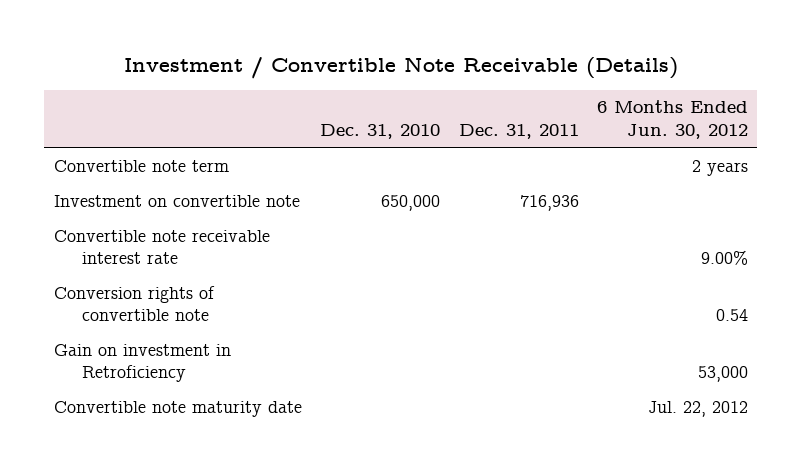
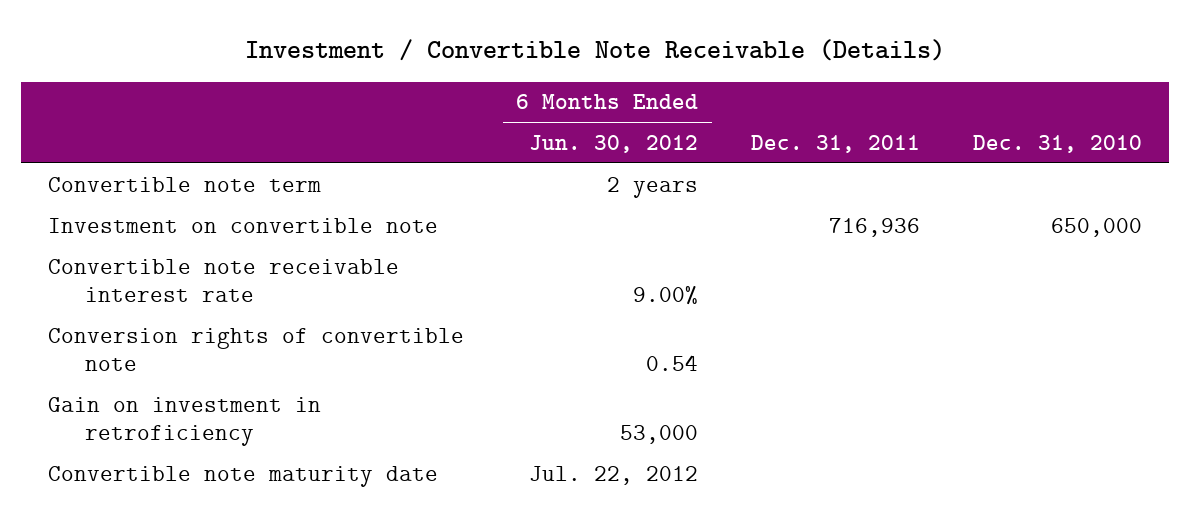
- | Dec. 31, 2010 | Dec. 31, 2011 | 6 Months Ended Jun. 30, 2012
+ | 6 Months Ended Jun. 30, 2012 | Dec. 31, 2011 | Dec. 31, 2010
- Gain on investment in Retroficiency | | | 53,000
+ Gain on investment in retroficiency | 53,000 | |

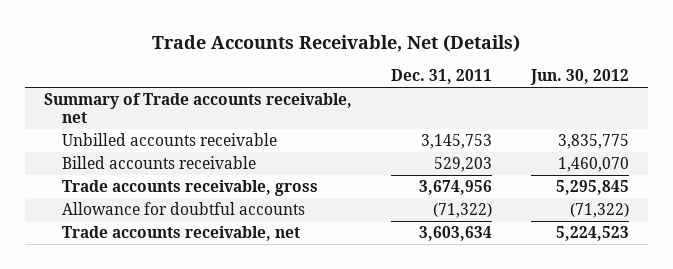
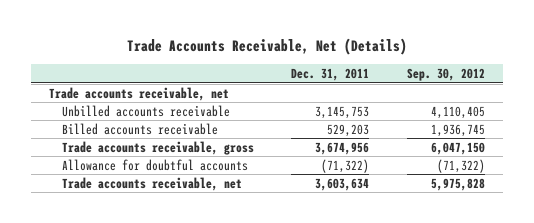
- | Dec. 31, 2011 | Jun. 30, 2012
+ | Dec. 31, 2011 | Sep. 30, 2012
- Summary of Trade accounts receivable, net
+ Trade accounts receivable, net

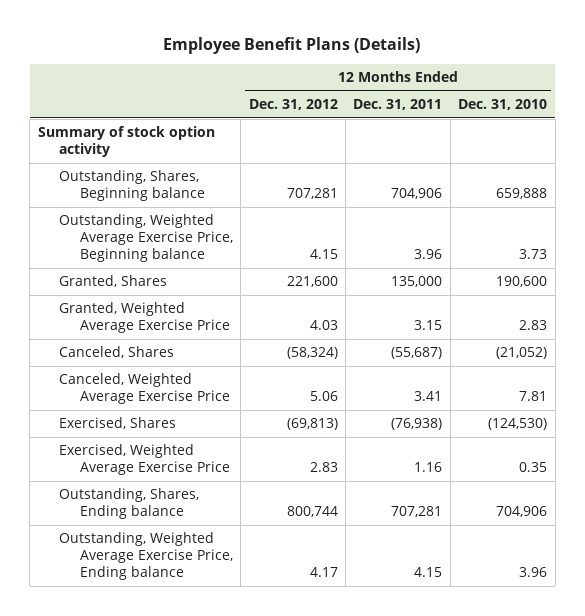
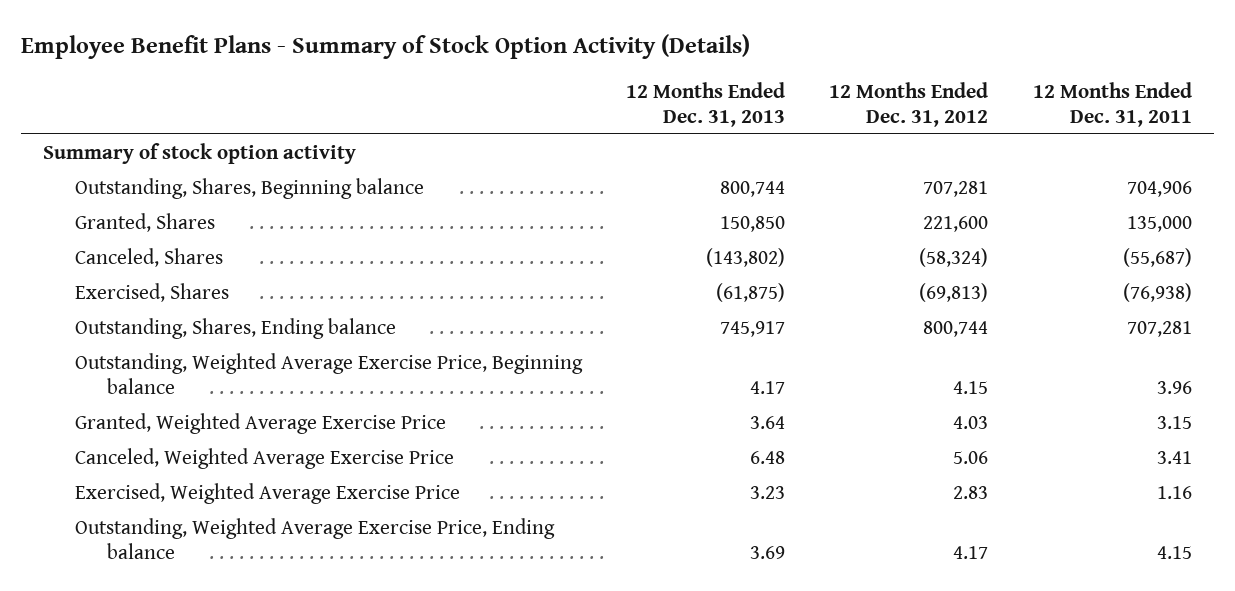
- Employee Benefit Plans (Details)
+ Employee Benefit Plans - Summary of Stock Option Activity (Details)
- | 12 Months Ended Dec. 31, 2012 | 12 Months Ended Dec. 31, 2011 | 12 Months Ended Dec. 31, 2010
+ | 12 Months Ended Dec. 31, 2013 | 12 Months Ended Dec. 31, 2012 | 12 Months Ended Dec. 31, 2011
moved down: Outstanding, Weighted Average Exercise Price, Beginning balance | 4.17 | 4.15 | 3.96
moved down: Granted, Weighted Average Exercise Price | 3.64 | 4.03 | 3.15
moved down: Canceled, Weighted Average Exercise Price | 6.48 | 5.06 | 3.41
moved down: Exercised, Weighted Average Exercise Price | 3.23 | 2.83 | 1.16

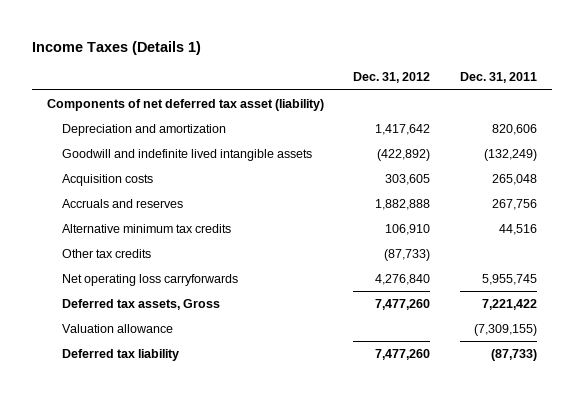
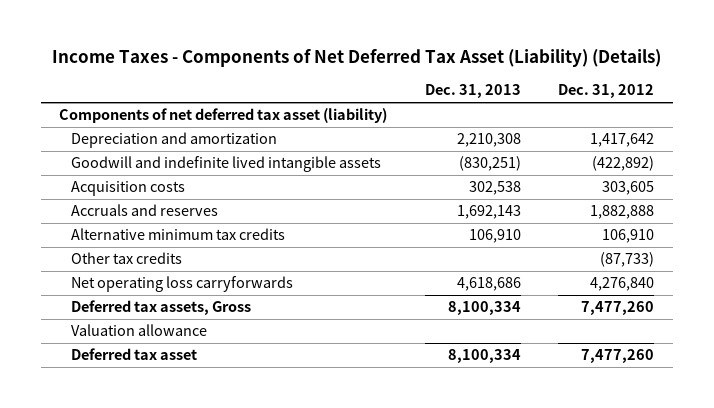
- Income Taxes (Details 1)
+ Income Taxes - Components of Net Deferred Tax Asset (Liability) (Details)
- | Dec. 31, 2012 | Dec. 31, 2011
+ | Dec. 31, 2013 | Dec. 31, 2012
- Deferred tax liability | 7,477,260 | (87,733)
+ Deferred tax asset | 8,100,334 | 7,477,260

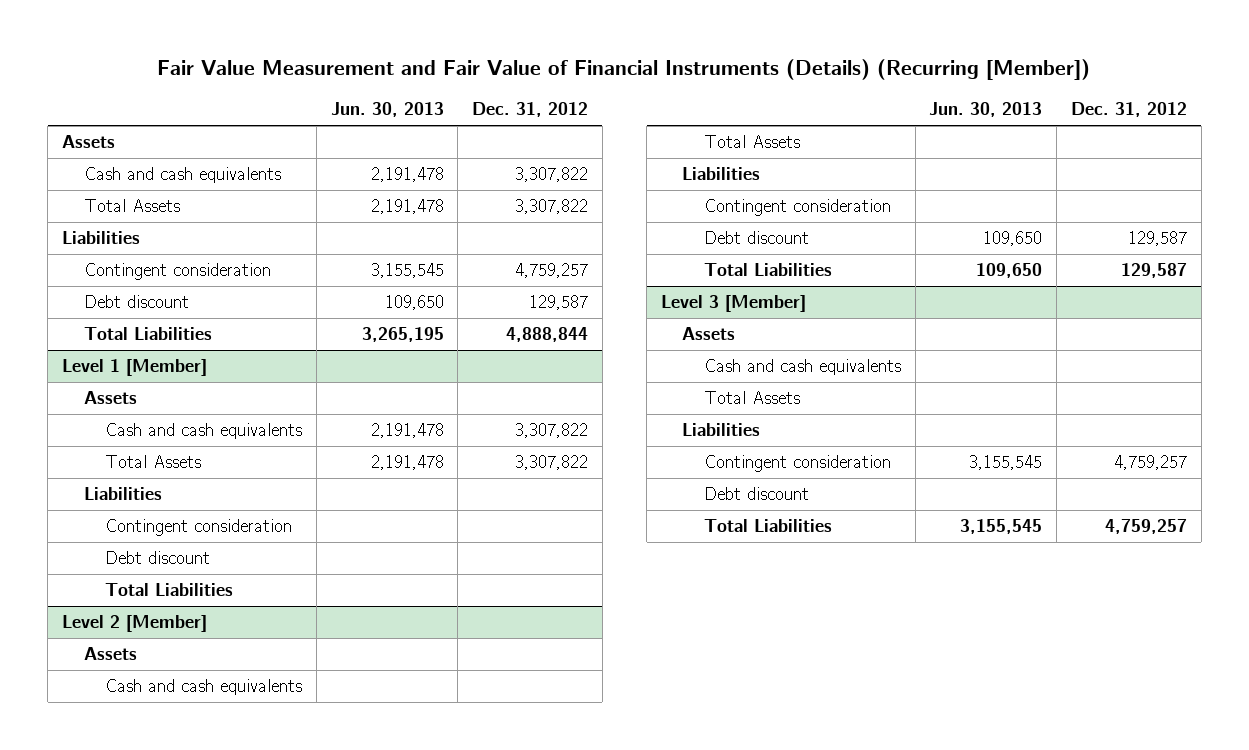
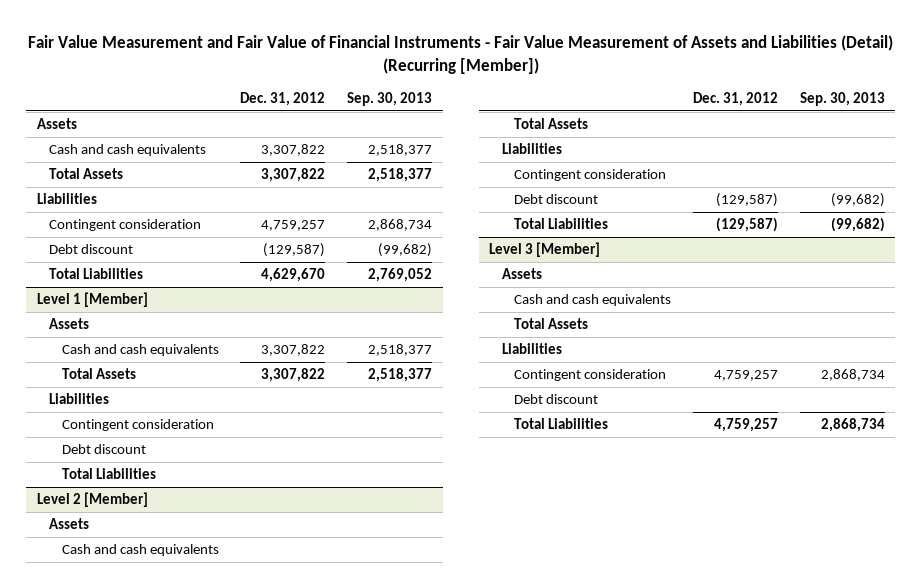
- Fair Value Measurement and Fair Value of Financial Instruments (Details) (Recurring [Member])
+ Fair Value Measurement and Fair Value of Financial Instruments - Fair Value Measurement of Assets and Liabilities (Detail) (Recurring [Member])
- | Jun. 30, 2013 | Dec. 31, 2012
+ | Dec. 31, 2012 | Sep. 30, 2013
- Debt discount | 109,650 | 129,587
- Total Liabilities | 3,265,195 | 4,888,844
+ Debt discount | (129,587) | (99,682)
+ Total Liabilities | 4,629,670 | 2,769,052
@ Level 2 [Member]
- Debt discount | 109,650 | 129,587
- Total Liabilities | 109,650 | 129,587
+ Debt discount | (129,587) | (99,682)
+ Total Liabilities | (129,587) | (99,682)

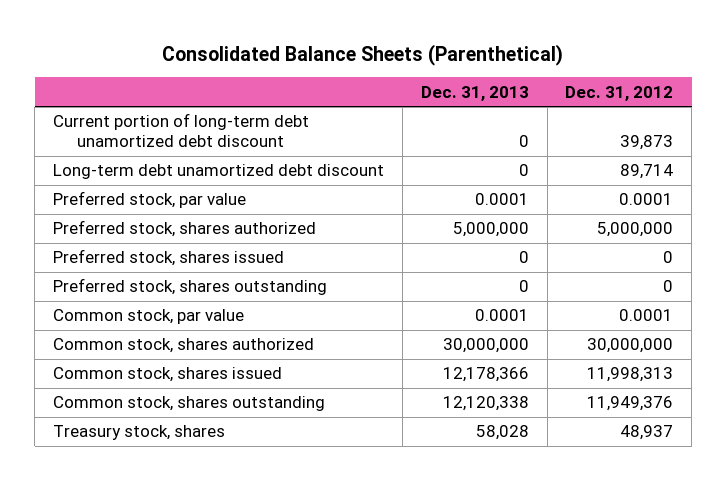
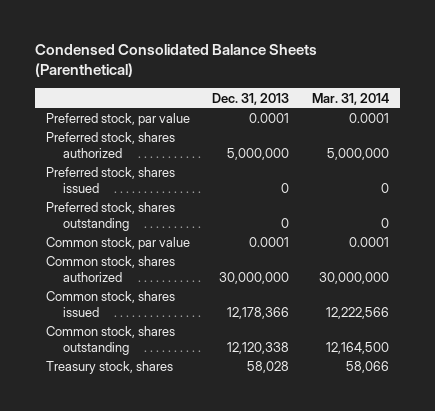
- Consolidated Balance Sheets (Parenthetical)
+ Condensed Consolidated Balance Sheets (Parenthetical)
- | Dec. 31, 2013 | Dec. 31, 2012
+ | Dec. 31, 2013 | Mar. 31, 2014
- Current portion of long-term debt unamortized debt discount | 0 | 39,873
- Long-term debt unamortized debt discount | 0 | 89,714

